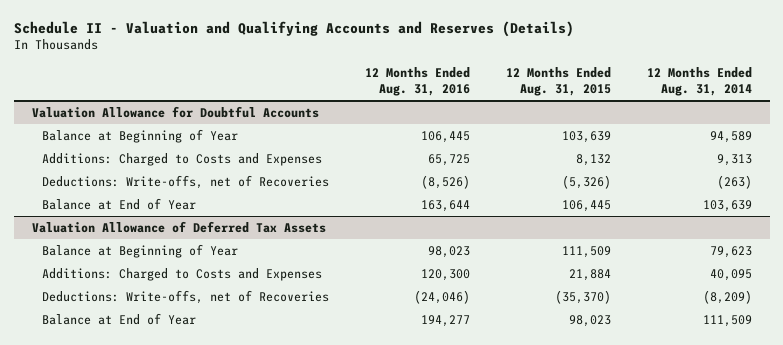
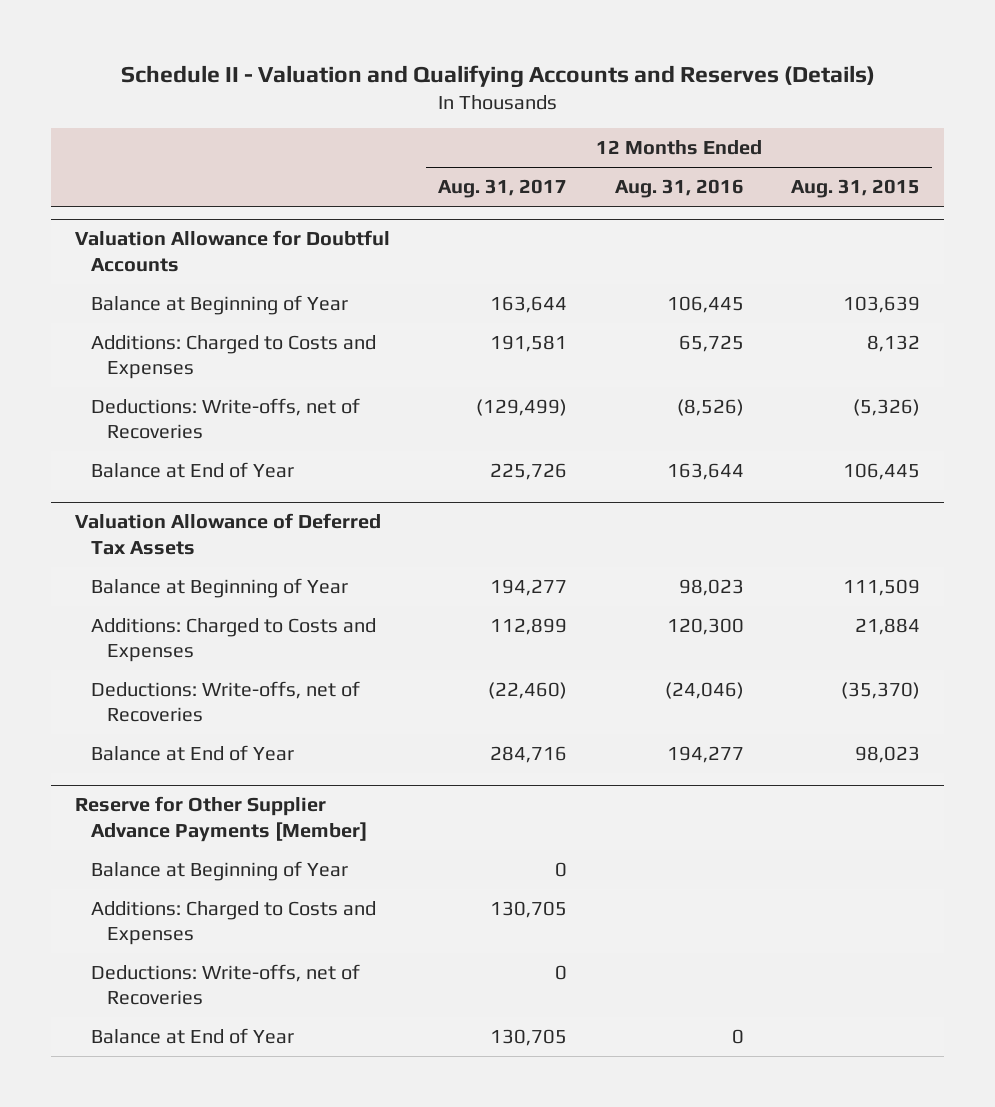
- | 12 Months Ended Aug. 31, 2016 | 12 Months Ended Aug. 31, 2015 | 12 Months Ended Aug. 31, 2014
+ | 12 Months Ended Aug. 31, 2017 | 12 Months Ended Aug. 31, 2016 | 12 Months Ended Aug. 31, 2015
+ Reserve for Other Supplier Advance Payments [Member]
+ Balance at Beginning of Year | 0 | |
+ Additions: Charged to Costs and Expenses | 130,705 | |
+ Deductions: Write-offs, net of Recoveries | 0 | |
+ Balance at End of Year | 130,705 | 0 |

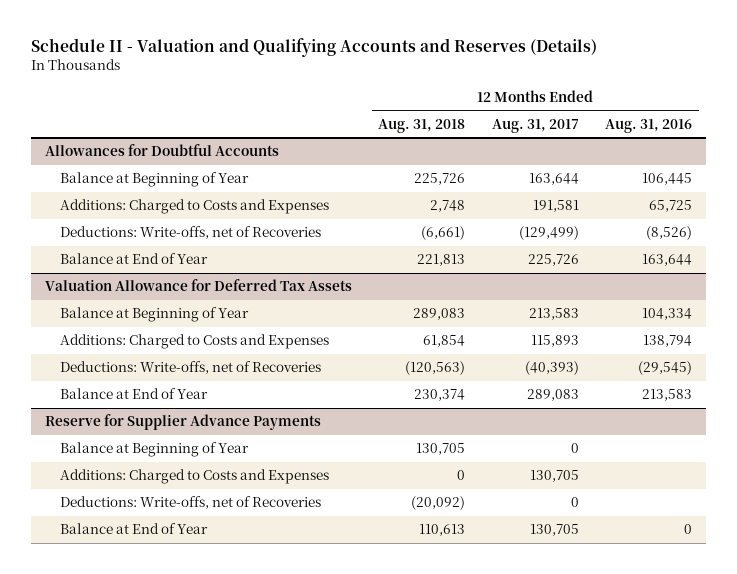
- | 12 Months Ended Aug. 31, 2017 | 12 Months Ended Aug. 31, 2016 | 12 Months Ended Aug. 31, 2015
+ | 12 Months Ended Aug. 31, 2018 | 12 Months Ended Aug. 31, 2017 | 12 Months Ended Aug. 31, 2016
- Valuation Allowance for Doubtful Accounts
+ Allowances for Doubtful Accounts
- Valuation Allowance of Deferred Tax Assets
- Balance at Beginning of Year | 194,277 | 98,023 | 111,509
- Additions: Charged to Costs and Expenses | 112,899 | 120,300 | 21,884
- Deductions: Write-offs, net of Recoveries | (22,460) | (24,046) | (35,370)
- Balance at End of Year | 284,716 | 194,277 | 98,023
- Reserve for Other Supplier Advance Payments [Member]
+ Valuation Allowance for Deferred Tax Assets
+ Balance at Beginning of Year | 289,083 | 213,583 | 104,334
+ Additions: Charged to Costs and Expenses | 61,854 | 115,893 | 138,794
+ Deductions: Write-offs, net of Recoveries | (120,563) | (40,393) | (29,545)
+ Balance at End of Year | 230,374 | 289,083 | 213,583
+ Reserve for Supplier Advance Payments

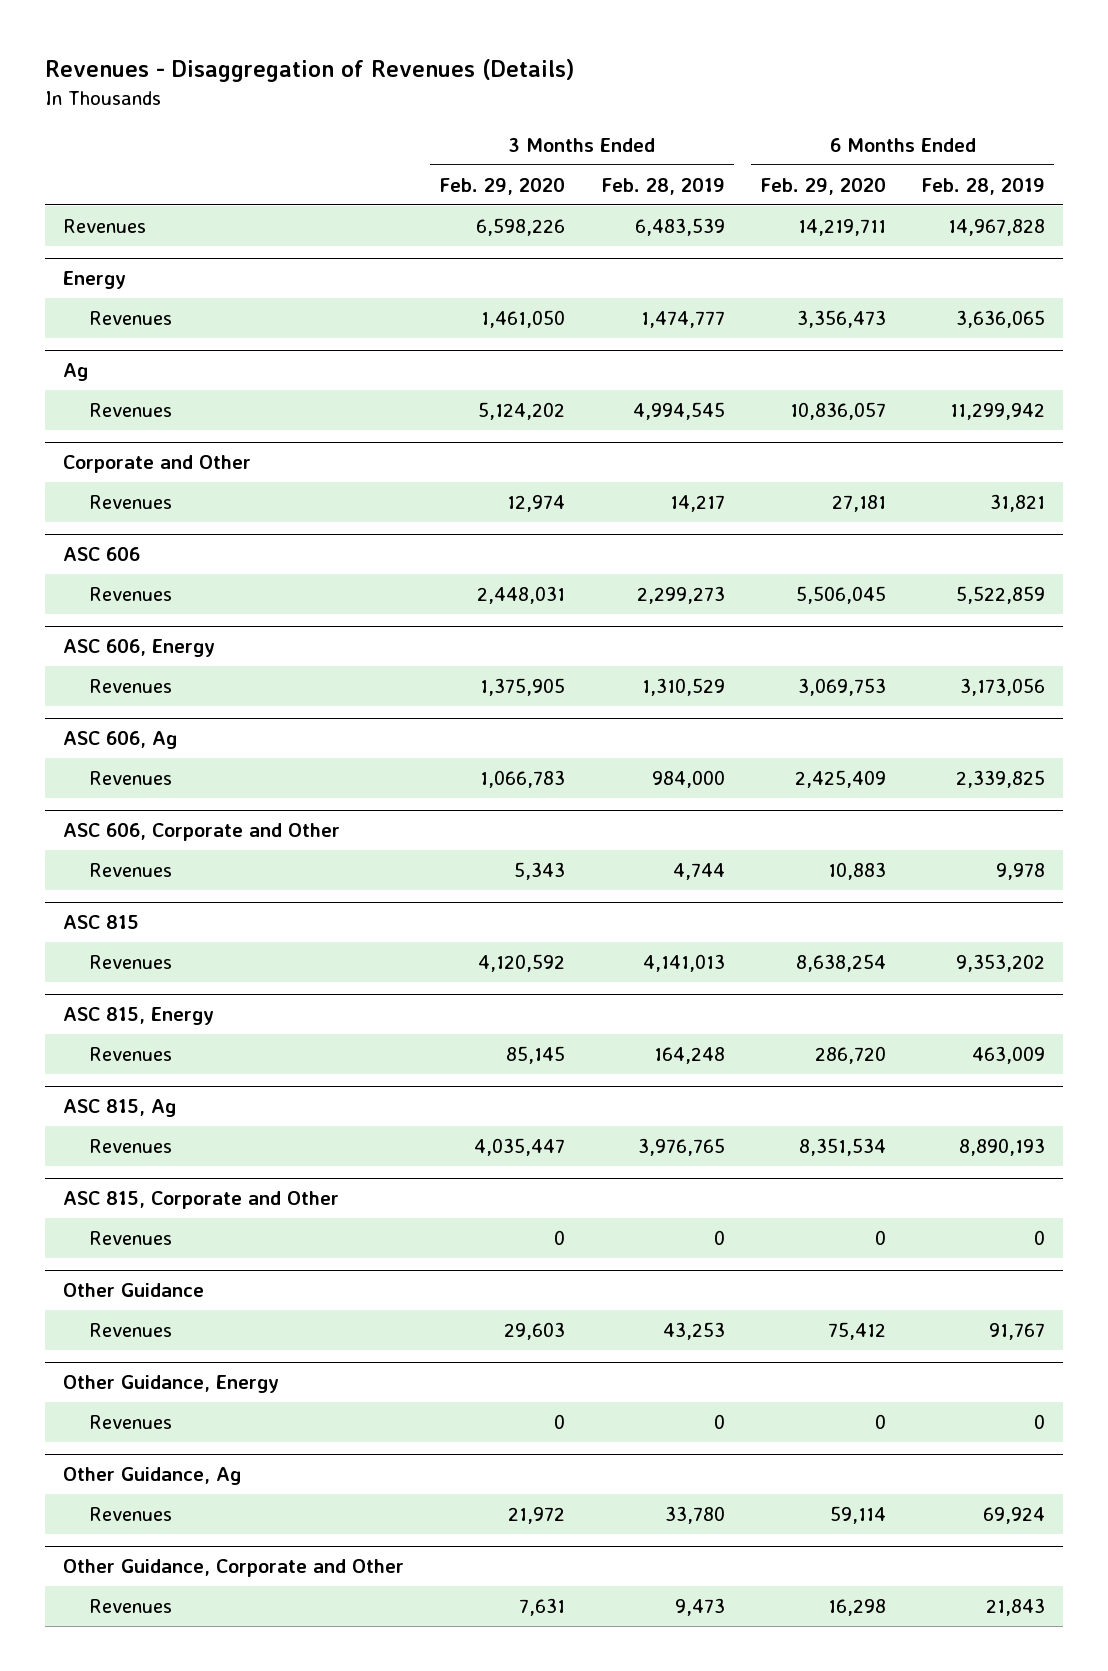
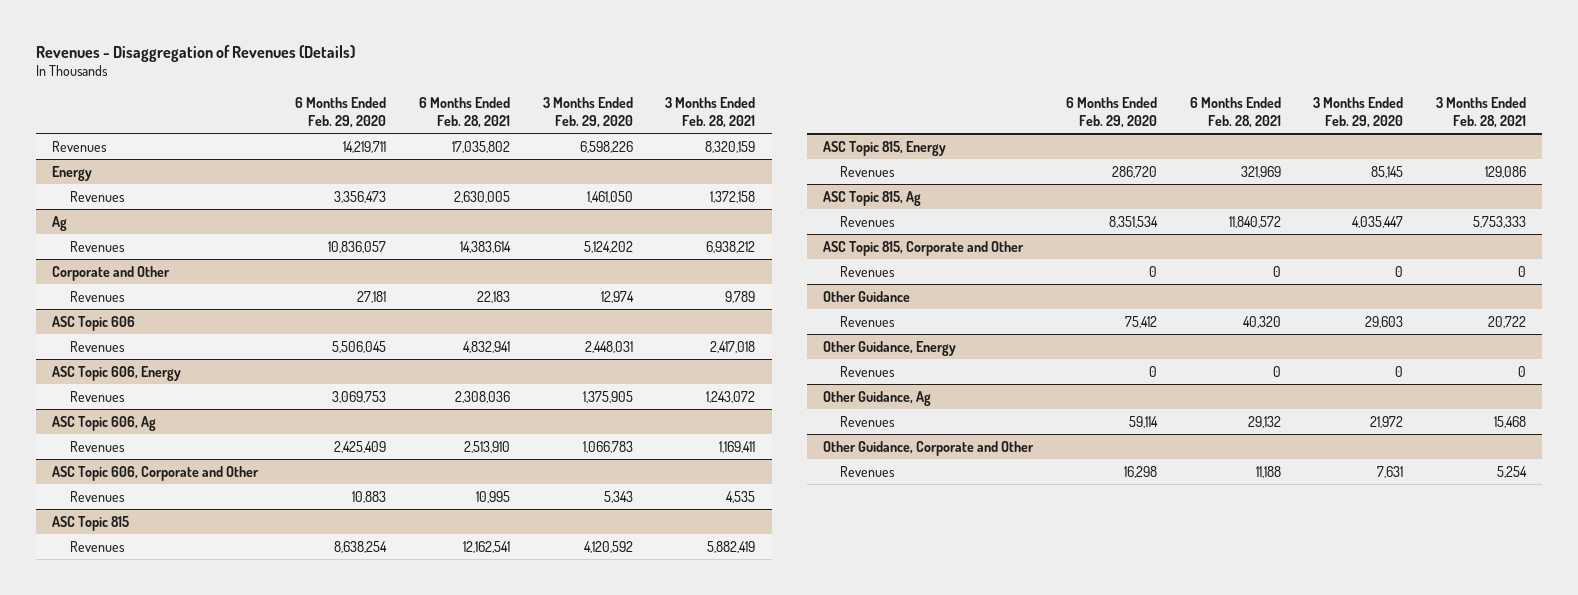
- | 3 Months Ended Feb. 29, 2020 | 3 Months Ended Feb. 28, 2019 | 6 Months Ended Feb. 29, 2020 | 6 Months Ended Feb. 28, 2019
+ | 6 Months Ended Feb. 29, 2020 | 6 Months Ended Feb. 28, 2021 | 3 Months Ended Feb. 29, 2020 | 3 Months Ended Feb. 28, 2021
- ASC 606
+ ASC Topic 606
- ASC 606, Energy
+ ASC Topic 606, Energy
- ASC 606, Ag
+ ASC Topic 606, Ag
- ASC 606, Corporate and Other
+ ASC Topic 606, Corporate and Other
- ASC 815
+ ASC Topic 815
- ASC 815, Energy
+ ASC Topic 815, Energy
- ASC 815, Ag
+ ASC Topic 815, Ag
- ASC 815, Corporate and Other
+ ASC Topic 815, Corporate and Other

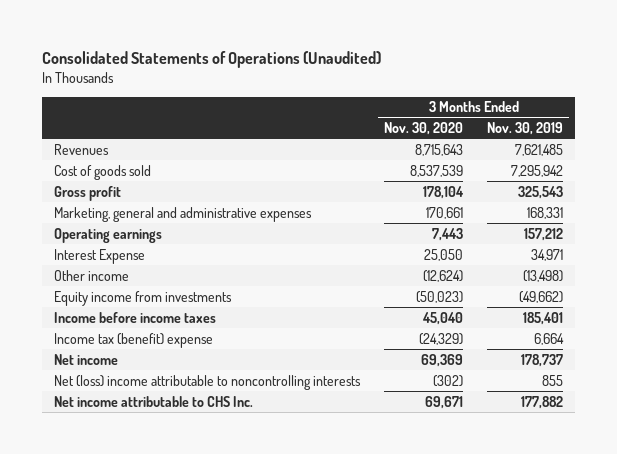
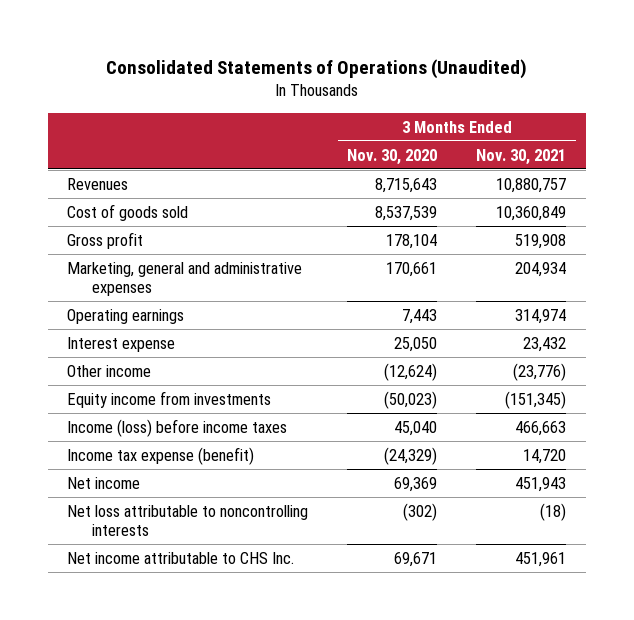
- | 3 Months Ended Nov. 30, 2020 | 3 Months Ended Nov. 30, 2019
+ | 3 Months Ended Nov. 30, 2020 | 3 Months Ended Nov. 30, 2021
- Interest Expense | 25,050 | 34,971
+ Interest expense | 25,050 | 23,432
- Income before income taxes | 45,040 | 185,401
- Income tax (benefit) expense | (24,329) | 6,664
+ Income (loss) before income taxes | 45,040 | 466,663
+ Income tax expense (benefit) | (24,329) | 14,720
- Net (loss) income attributable to noncontrolling interests | (302) | 855
+ Net loss attributable to noncontrolling interests | (302) | (18)

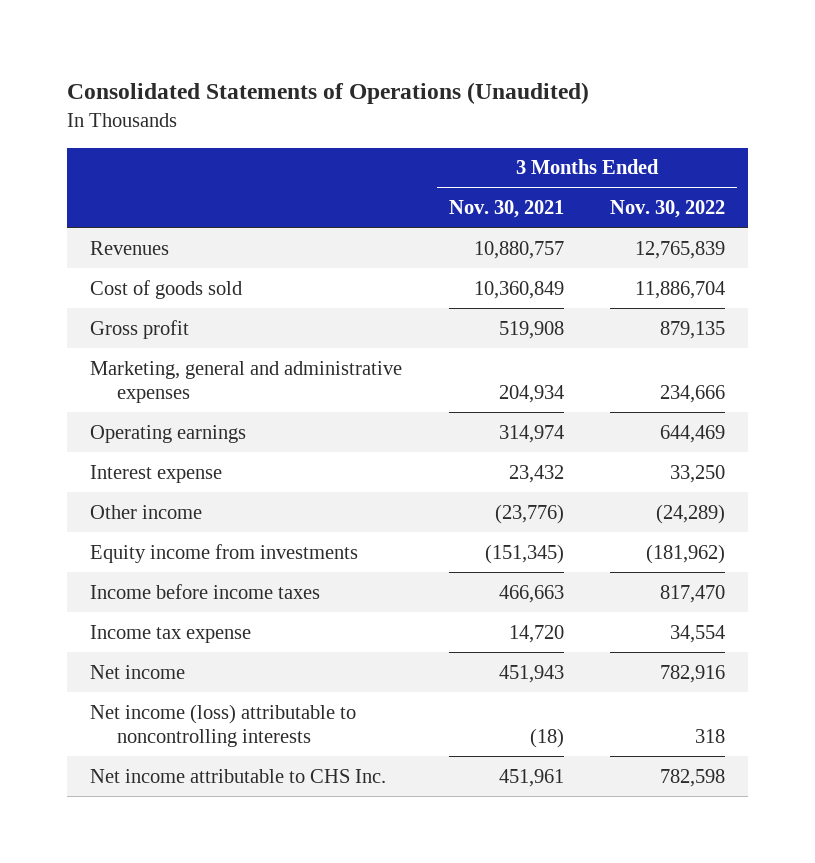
- | 3 Months Ended Nov. 30, 2020 | 3 Months Ended Nov. 30, 2021
+ | 3 Months Ended Nov. 30, 2021 | 3 Months Ended Nov. 30, 2022
- Income (loss) before income taxes | 45,040 | 466,663
- Income tax expense (benefit) | (24,329) | 14,720
+ Income before income taxes | 466,663 | 817,470
+ Income tax expense | 14,720 | 34,554
- Net loss attributable to noncontrolling interests | (302) | (18)
+ Net income (loss) attributable to noncontrolling interests | (18) | 318

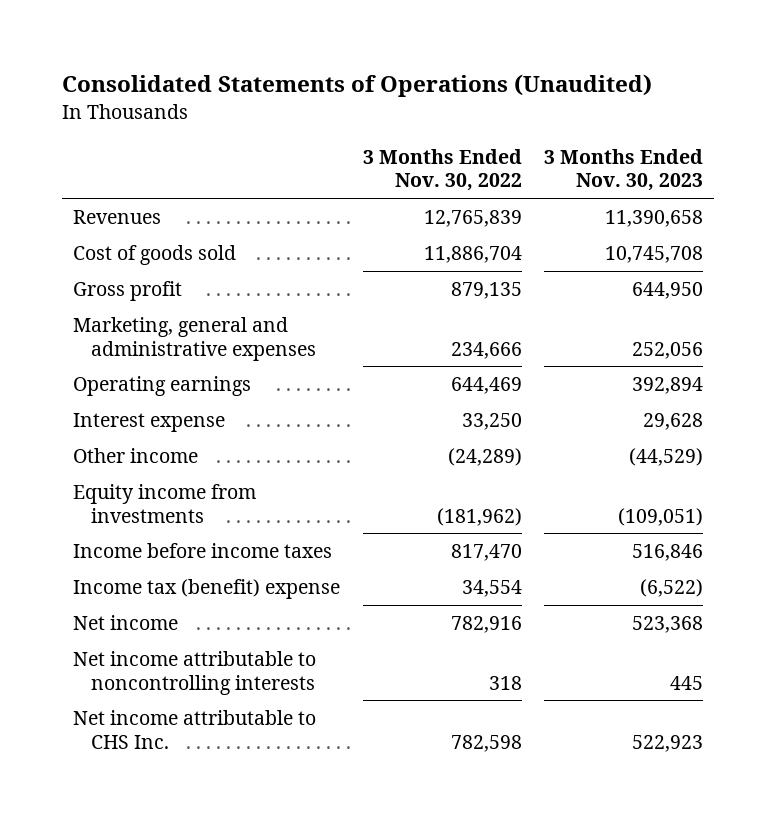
- | 3 Months Ended Nov. 30, 2021 | 3 Months Ended Nov. 30, 2022
+ | 3 Months Ended Nov. 30, 2022 | 3 Months Ended Nov. 30, 2023
- Income tax expense | 14,720 | 34,554
+ Income tax (benefit) expense | 34,554 | (6,522)
- Net income (loss) attributable to noncontrolling interests | (18) | 318
+ Net income attributable to noncontrolling interests | 318 | 445

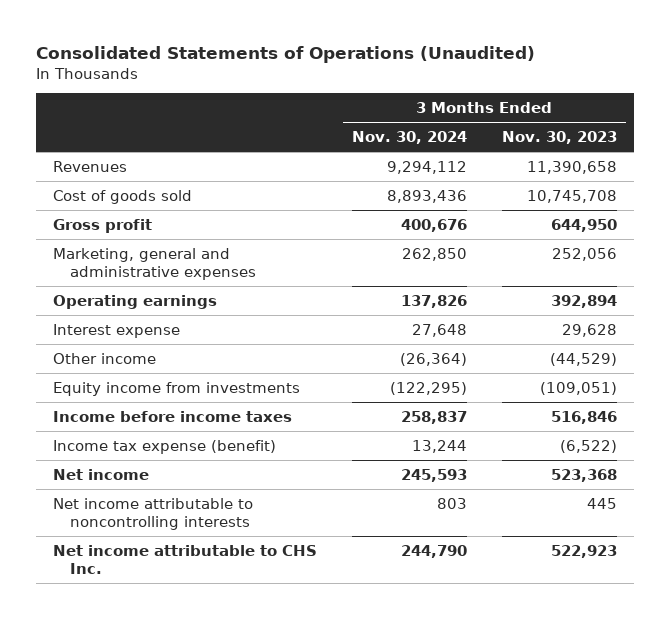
- | 3 Months Ended Nov. 30, 2022 | 3 Months Ended Nov. 30, 2023
+ | 3 Months Ended Nov. 30, 2024 | 3 Months Ended Nov. 30, 2023
- Income tax (benefit) expense | 34,554 | (6,522)
+ Income tax expense (benefit) | 13,244 | (6,522)

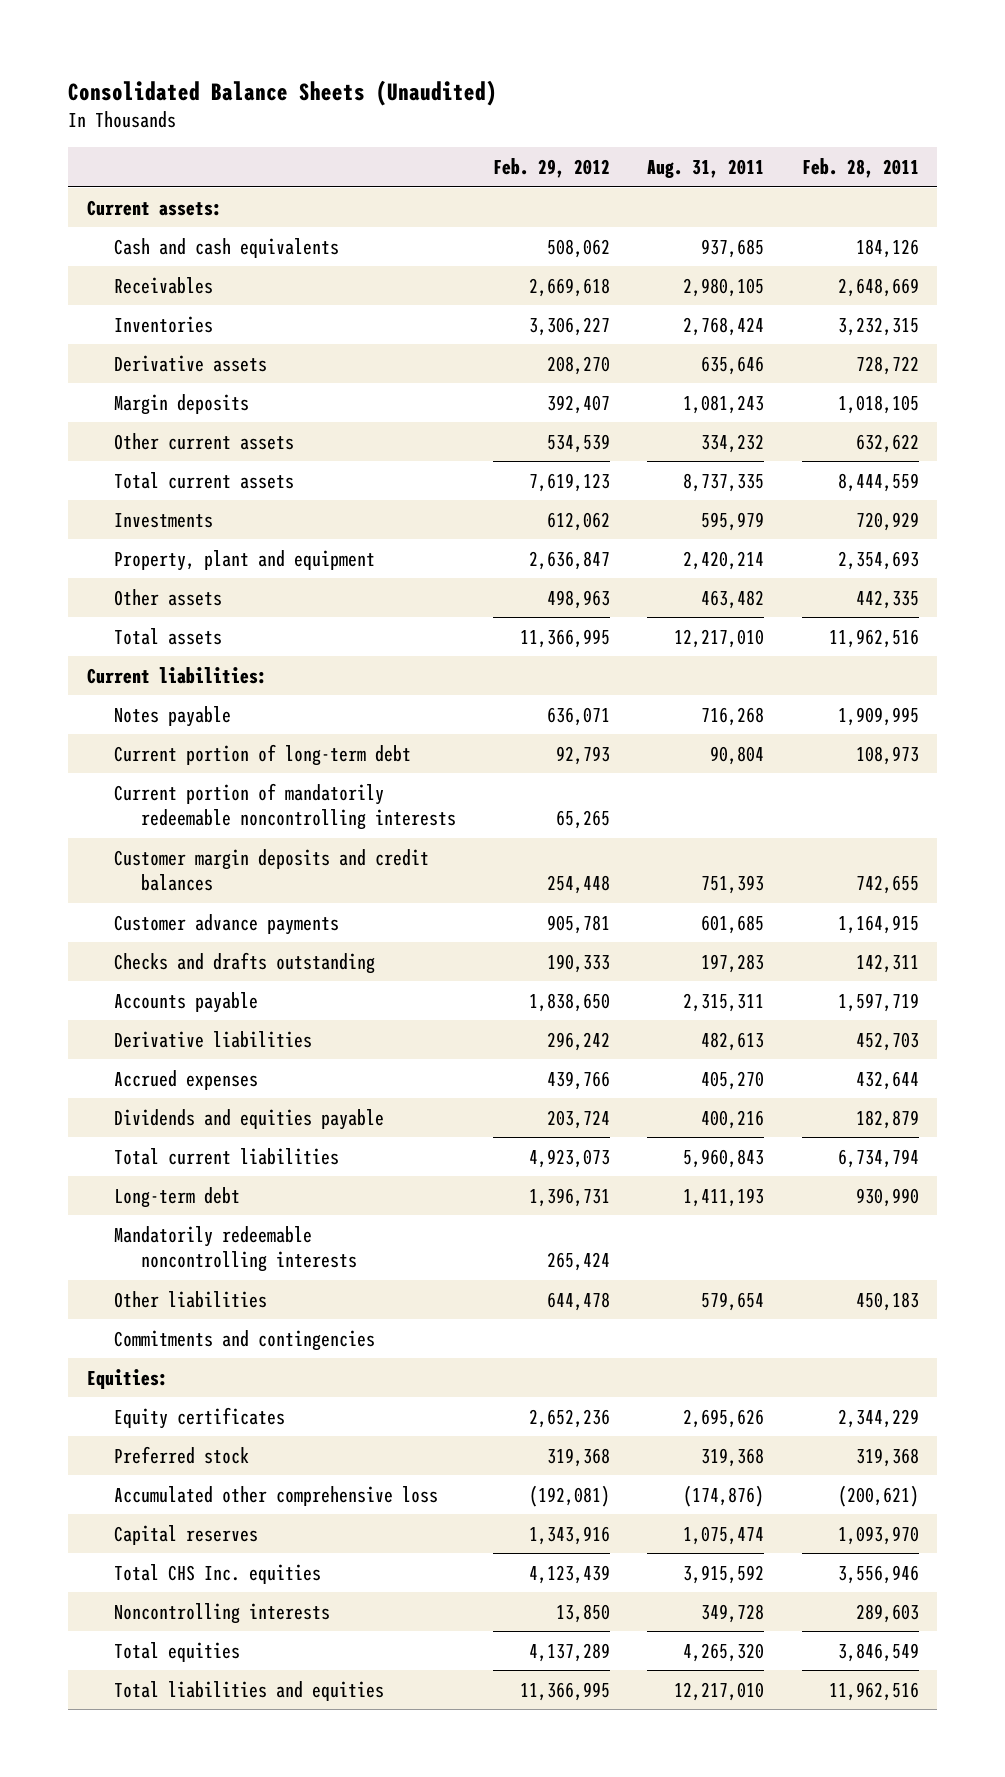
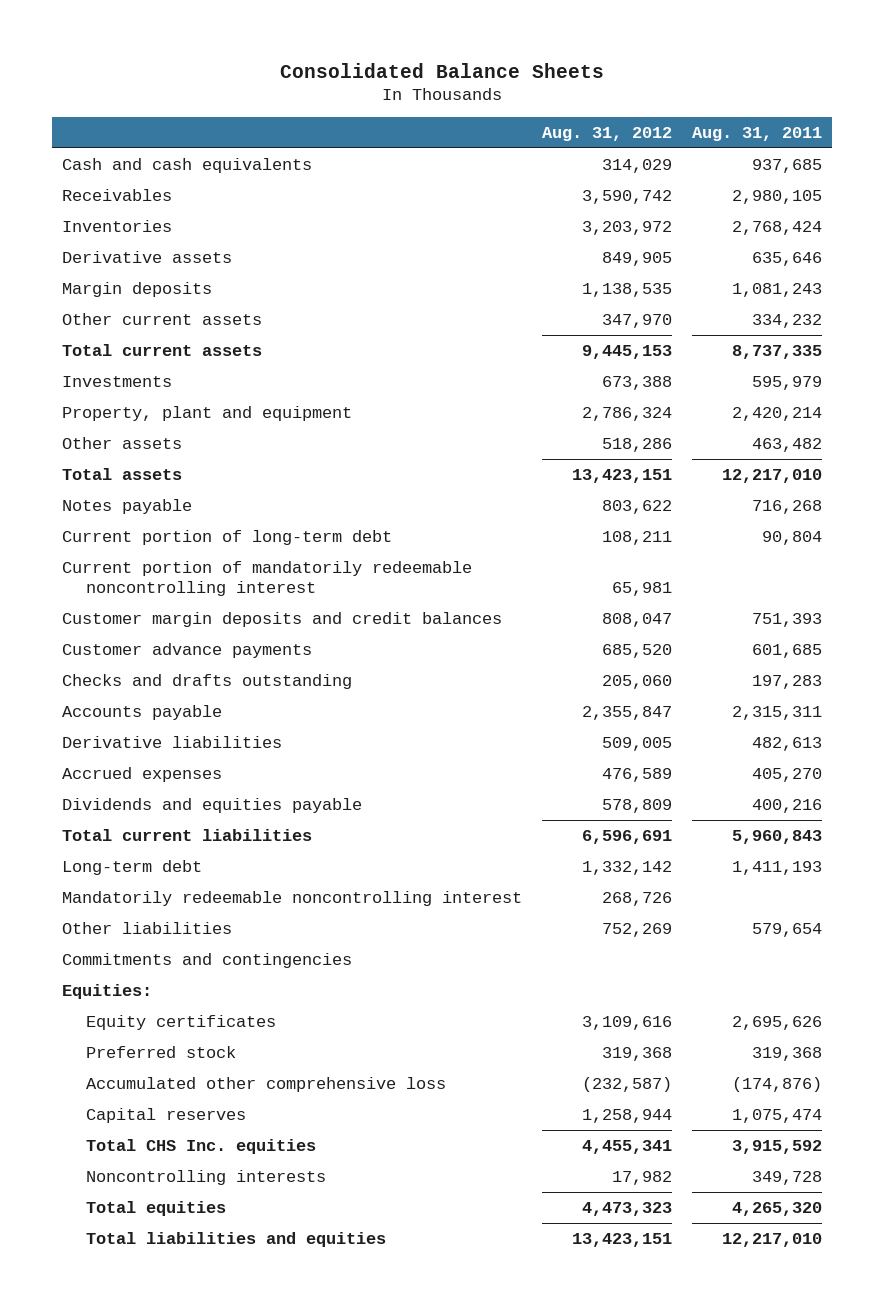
- Consolidated Balance Sheets (Unaudited)
+ Consolidated Balance Sheets
- | Feb. 29, 2012 | Aug. 31, 2011 | Feb. 28, 2011
+ | Aug. 31, 2012 | Aug. 31, 2011
- Current assets:
- Current liabilities:
- Current portion of mandatorily redeemable noncontrolling interests | 65,265 | |
+ Current portion of mandatorily redeemable noncontrolling interest | 65,981 |
- Mandatorily redeemable noncontrolling interests | 265,424 | |
+ Mandatorily redeemable noncontrolling interest | 268,726 |

